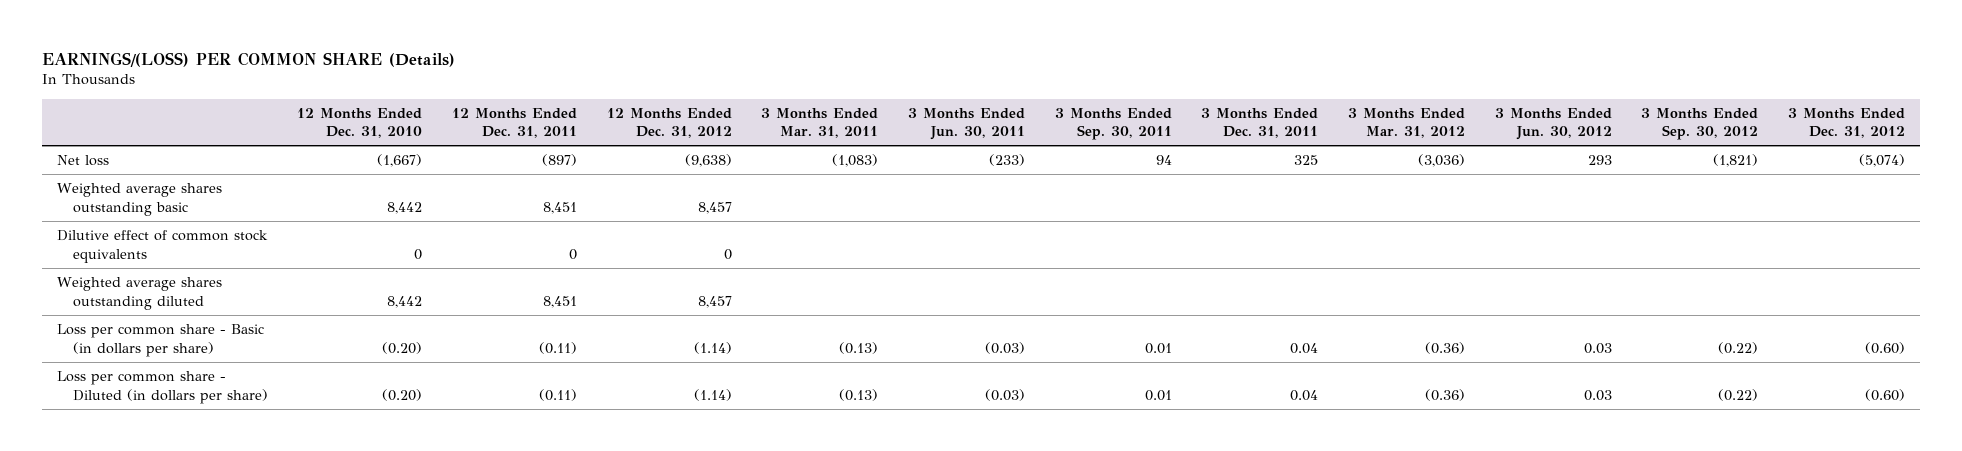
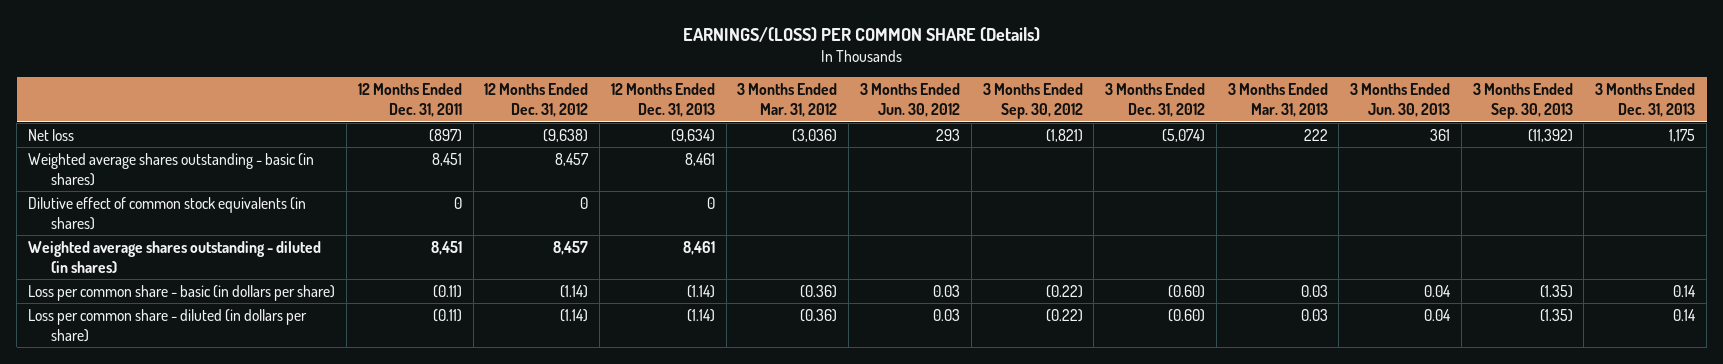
- | 12 Months Ended Dec. 31, 2010 | 12 Months Ended Dec. 31, 2011 | 12 Months Ended Dec. 31, 2012 | 3 Months Ended Mar. 31, 2011 | 3 Months Ended Jun. 30, 2011 | 3 Months Ended Sep. 30, 2011 | 3 Months Ended Dec. 31, 2011 | 3 Months Ended Mar. 31, 2012 | 3 Months Ended Jun. 30, 2012 | 3 Months Ended Sep. 30, 2012 | 3 Months Ended Dec. 31, 2012
+ | 12 Months Ended Dec. 31, 2011 | 12 Months Ended Dec. 31, 2012 | 12 Months Ended Dec. 31, 2013 | 3 Months Ended Mar. 31, 2012 | 3 Months Ended Jun. 30, 2012 | 3 Months Ended Sep. 30, 2012 | 3 Months Ended Dec. 31, 2012 | 3 Months Ended Mar. 31, 2013 | 3 Months Ended Jun. 30, 2013 | 3 Months Ended Sep. 30, 2013 | 3 Months Ended Dec. 31, 2013
- Weighted average shares outstanding basic | 8,442 | 8,451 | 8,457 | | | | | | | |
- Dilutive effect of common stock equivalents | 0 | 0 | 0 | | | | | | | |
- Weighted average shares outstanding diluted | 8,442 | 8,451 | 8,457 | | | | | | | |
- Loss per common share - Basic (in dollars per share) | (0.20) | (0.11) | (1.14) | (0.13) | (0.03) | 0.01 | 0.04 | (0.36) | 0.03 | (0.22) | (0.60)
- Loss per common share - Diluted (in dollars per share) | (0.20) | (0.11) | (1.14) | (0.13) | (0.03) | 0.01 | 0.04 | (0.36) | 0.03 | (0.22) | (0.60)
+ Weighted average shares outstanding - basic (in shares) | 8,451 | 8,457 | 8,461 | | | | | | | |
+ Dilutive effect of common stock equivalents (in shares) | 0 | 0 | 0 | | | | | | | |
+ Weighted average shares outstanding - diluted (in shares) | 8,451 | 8,457 | 8,461 | | | | | | | |
+ Loss per common share - basic (in dollars per share) | (0.11) | (1.14) | (1.14) | (0.36) | 0.03 | (0.22) | (0.60) | 0.03 | 0.04 | (1.35) | 0.14
+ Loss per common share - diluted (in dollars per share) | (0.11) | (1.14) | (1.14) | (0.36) | 0.03 | (0.22) | (0.60) | 0.03 | 0.04 | (1.35) | 0.14

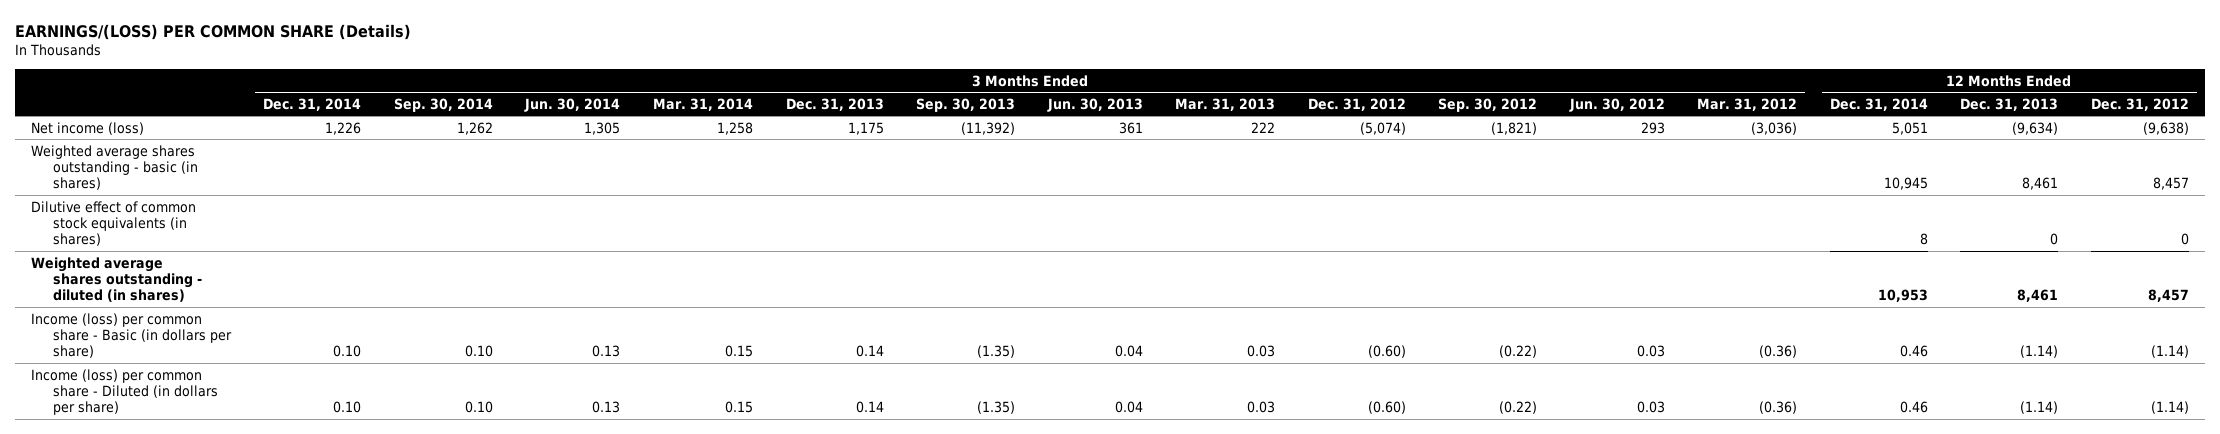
- | 12 Months Ended Dec. 31, 2011 | 12 Months Ended Dec. 31, 2012 | 12 Months Ended Dec. 31, 2013 | 3 Months Ended Mar. 31, 2012 | 3 Months Ended Jun. 30, 2012 | 3 Months Ended Sep. 30, 2012 | 3 Months Ended Dec. 31, 2012 | 3 Months Ended Mar. 31, 2013 | 3 Months Ended Jun. 30, 2013 | 3 Months Ended Sep. 30, 2013 | 3 Months Ended Dec. 31, 2013
+ | 3 Months Ended Dec. 31, 2014 | 3 Months Ended Sep. 30, 2014 | 3 Months Ended Jun. 30, 2014 | 3 Months Ended Mar. 31, 2014 | 3 Months Ended Dec. 31, 2013 | 3 Months Ended Sep. 30, 2013 | 3 Months Ended Jun. 30, 2013 | 3 Months Ended Mar. 31, 2013 | 3 Months Ended Dec. 31, 2012 | 3 Months Ended Sep. 30, 2012 | 3 Months Ended Jun. 30, 2012 | 3 Months Ended Mar. 31, 2012 | 12 Months Ended Dec. 31, 2014 | 12 Months Ended Dec. 31, 2013 | 12 Months Ended Dec. 31, 2012
- Net loss | (897) | (9,638) | (9,634) | (3,036) | 293 | (1,821) | (5,074) | 222 | 361 | (11,392) | 1,175
+ Net income (loss) | 1,226 | 1,262 | 1,305 | 1,258 | 1,175 | (11,392) | 361 | 222 | (5,074) | (1,821) | 293 | (3,036) | 5,051 | (9,634) | (9,638)
- Loss per common share - basic (in dollars per share) | (0.11) | (1.14) | (1.14) | (0.36) | 0.03 | (0.22) | (0.60) | 0.03 | 0.04 | (1.35) | 0.14
- Loss per common share - diluted (in dollars per share) | (0.11) | (1.14) | (1.14) | (0.36) | 0.03 | (0.22) | (0.60) | 0.03 | 0.04 | (1.35) | 0.14
+ Income (loss) per common share - Basic (in dollars per share) | 0.10 | 0.10 | 0.13 | 0.15 | 0.14 | (1.35) | 0.04 | 0.03 | (0.60) | (0.22) | 0.03 | (0.36) | 0.46 | (1.14) | (1.14)
+ Income (loss) per common share - Diluted (in dollars per share) | 0.10 | 0.10 | 0.13 | 0.15 | 0.14 | (1.35) | 0.04 | 0.03 | (0.60) | (0.22) | 0.03 | (0.36) | 0.46 | (1.14) | (1.14)

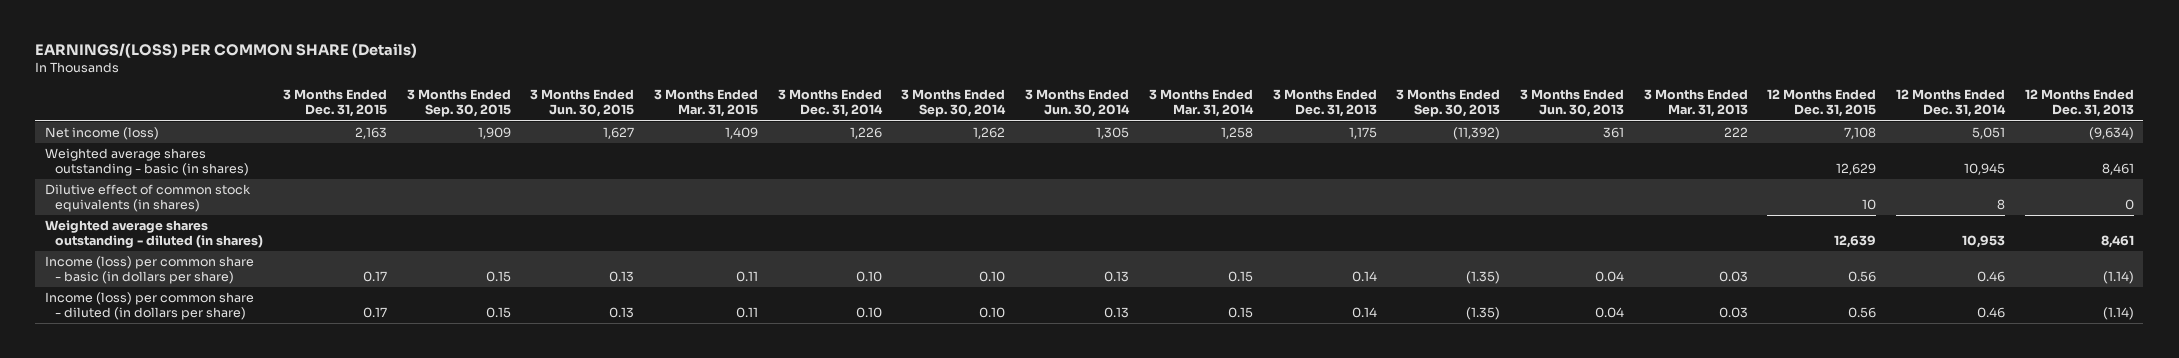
- | 3 Months Ended Dec. 31, 2014 | 3 Months Ended Sep. 30, 2014 | 3 Months Ended Jun. 30, 2014 | 3 Months Ended Mar. 31, 2014 | 3 Months Ended Dec. 31, 2013 | 3 Months Ended Sep. 30, 2013 | 3 Months Ended Jun. 30, 2013 | 3 Months Ended Mar. 31, 2013 | 3 Months Ended Dec. 31, 2012 | 3 Months Ended Sep. 30, 2012 | 3 Months Ended Jun. 30, 2012 | 3 Months Ended Mar. 31, 2012 | 12 Months Ended Dec. 31, 2014 | 12 Months Ended Dec. 31, 2013 | 12 Months Ended Dec. 31, 2012
+ | 3 Months Ended Dec. 31, 2015 | 3 Months Ended Sep. 30, 2015 | 3 Months Ended Jun. 30, 2015 | 3 Months Ended Mar. 31, 2015 | 3 Months Ended Dec. 31, 2014 | 3 Months Ended Sep. 30, 2014 | 3 Months Ended Jun. 30, 2014 | 3 Months Ended Mar. 31, 2014 | 3 Months Ended Dec. 31, 2013 | 3 Months Ended Sep. 30, 2013 | 3 Months Ended Jun. 30, 2013 | 3 Months Ended Mar. 31, 2013 | 12 Months Ended Dec. 31, 2015 | 12 Months Ended Dec. 31, 2014 | 12 Months Ended Dec. 31, 2013
- Income (loss) per common share - Basic (in dollars per share) | 0.10 | 0.10 | 0.13 | 0.15 | 0.14 | (1.35) | 0.04 | 0.03 | (0.60) | (0.22) | 0.03 | (0.36) | 0.46 | (1.14) | (1.14)
- Income (loss) per common share - Diluted (in dollars per share) | 0.10 | 0.10 | 0.13 | 0.15 | 0.14 | (1.35) | 0.04 | 0.03 | (0.60) | (0.22) | 0.03 | (0.36) | 0.46 | (1.14) | (1.14)
+ Income (loss) per common share - basic (in dollars per share) | 0.17 | 0.15 | 0.13 | 0.11 | 0.10 | 0.10 | 0.13 | 0.15 | 0.14 | (1.35) | 0.04 | 0.03 | 0.56 | 0.46 | (1.14)
+ Income (loss) per common share - diluted (in dollars per share) | 0.17 | 0.15 | 0.13 | 0.11 | 0.10 | 0.10 | 0.13 | 0.15 | 0.14 | (1.35) | 0.04 | 0.03 | 0.56 | 0.46 | (1.14)

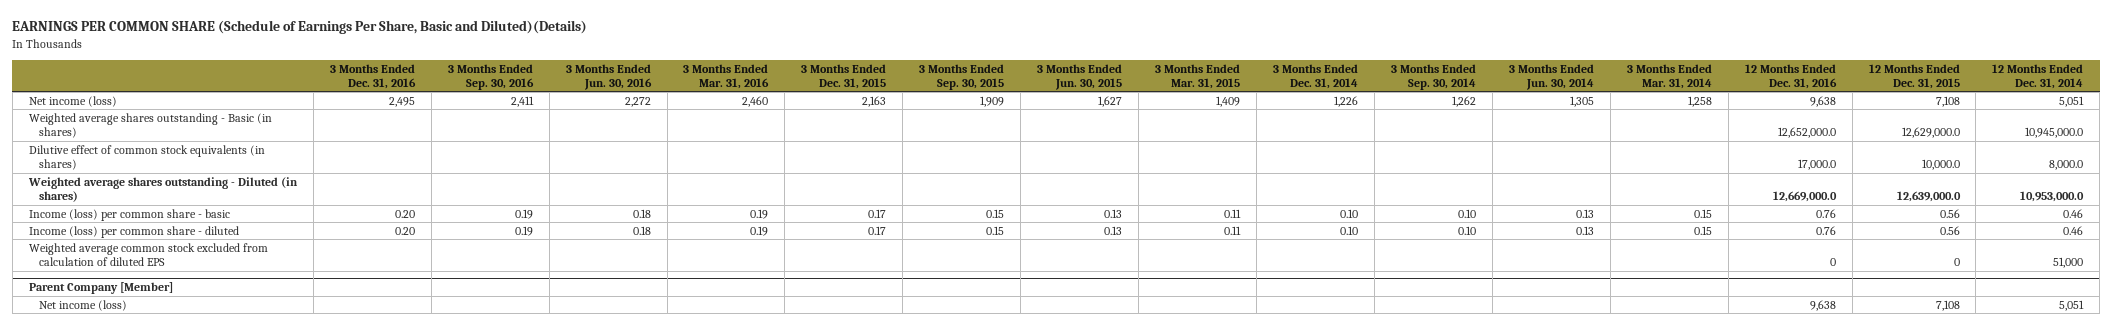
- EARNINGS/(LOSS) PER COMMON SHARE (Details)
+ EARNINGS PER COMMON SHARE (Schedule of Earnings Per Share, Basic and Diluted)(Details)
- | 3 Months Ended Dec. 31, 2015 | 3 Months Ended Sep. 30, 2015 | 3 Months Ended Jun. 30, 2015 | 3 Months Ended Mar. 31, 2015 | 3 Months Ended Dec. 31, 2014 | 3 Months Ended Sep. 30, 2014 | 3 Months Ended Jun. 30, 2014 | 3 Months Ended Mar. 31, 2014 | 3 Months Ended Dec. 31, 2013 | 3 Months Ended Sep. 30, 2013 | 3 Months Ended Jun. 30, 2013 | 3 Months Ended Mar. 31, 2013 | 12 Months Ended Dec. 31, 2015 | 12 Months Ended Dec. 31, 2014 | 12 Months Ended Dec. 31, 2013
+ | 3 Months Ended Dec. 31, 2016 | 3 Months Ended Sep. 30, 2016 | 3 Months Ended Jun. 30, 2016 | 3 Months Ended Mar. 31, 2016 | 3 Months Ended Dec. 31, 2015 | 3 Months Ended Sep. 30, 2015 | 3 Months Ended Jun. 30, 2015 | 3 Months Ended Mar. 31, 2015 | 3 Months Ended Dec. 31, 2014 | 3 Months Ended Sep. 30, 2014 | 3 Months Ended Jun. 30, 2014 | 3 Months Ended Mar. 31, 2014 | 12 Months Ended Dec. 31, 2016 | 12 Months Ended Dec. 31, 2015 | 12 Months Ended Dec. 31, 2014
- Weighted average shares outstanding - basic (in shares) | | | | | | | | | | | | | 12,629 | 10,945 | 8,461
- Dilutive effect of common stock equivalents (in shares) | | | | | | | | | | | | | 10 | 8 | 0
- Weighted average shares outstanding - diluted (in shares) | | | | | | | | | | | | | 12,639 | 10,953 | 8,461
- Income (loss) per common share - basic (in dollars per share) | 0.17 | 0.15 | 0.13 | 0.11 | 0.10 | 0.10 | 0.13 | 0.15 | 0.14 | (1.35) | 0.04 | 0.03 | 0.56 | 0.46 | (1.14)
- Income (loss) per common share - diluted (in dollars per share) | 0.17 | 0.15 | 0.13 | 0.11 | 0.10 | 0.10 | 0.13 | 0.15 | 0.14 | (1.35) | 0.04 | 0.03 | 0.56 | 0.46 | (1.14)
+ Weighted average shares outstanding - Basic (in shares) | | | | | | | | | | | | | 12,652,000.0 | 12,629,000.0 | 10,945,000.0
+ Dilutive effect of common stock equivalents (in shares) | | | | | | | | | | | | | 17,000.0 | 10,000.0 | 8,000.0
+ Weighted average shares outstanding - Diluted (in shares) | | | | | | | | | | | | | 12,669,000.0 | 12,639,000.0 | 10,953,000.0
+ Income (loss) per common share - basic | 0.20 | 0.19 | 0.18 | 0.19 | 0.17 | 0.15 | 0.13 | 0.11 | 0.10 | 0.10 | 0.13 | 0.15 | 0.76 | 0.56 | 0.46
+ Income (loss) per common share - diluted | 0.20 | 0.19 | 0.18 | 0.19 | 0.17 | 0.15 | 0.13 | 0.11 | 0.10 | 0.10 | 0.13 | 0.15 | 0.76 | 0.56 | 0.46
+ Weighted average common stock excluded from calculation of diluted EPS | | | | | | | | | | | | | 0 | 0 | 51,000
+ Parent Company [Member]
+ Net income (loss) | | | | | | | | | | | | | 9,638 | 7,108 | 5,051

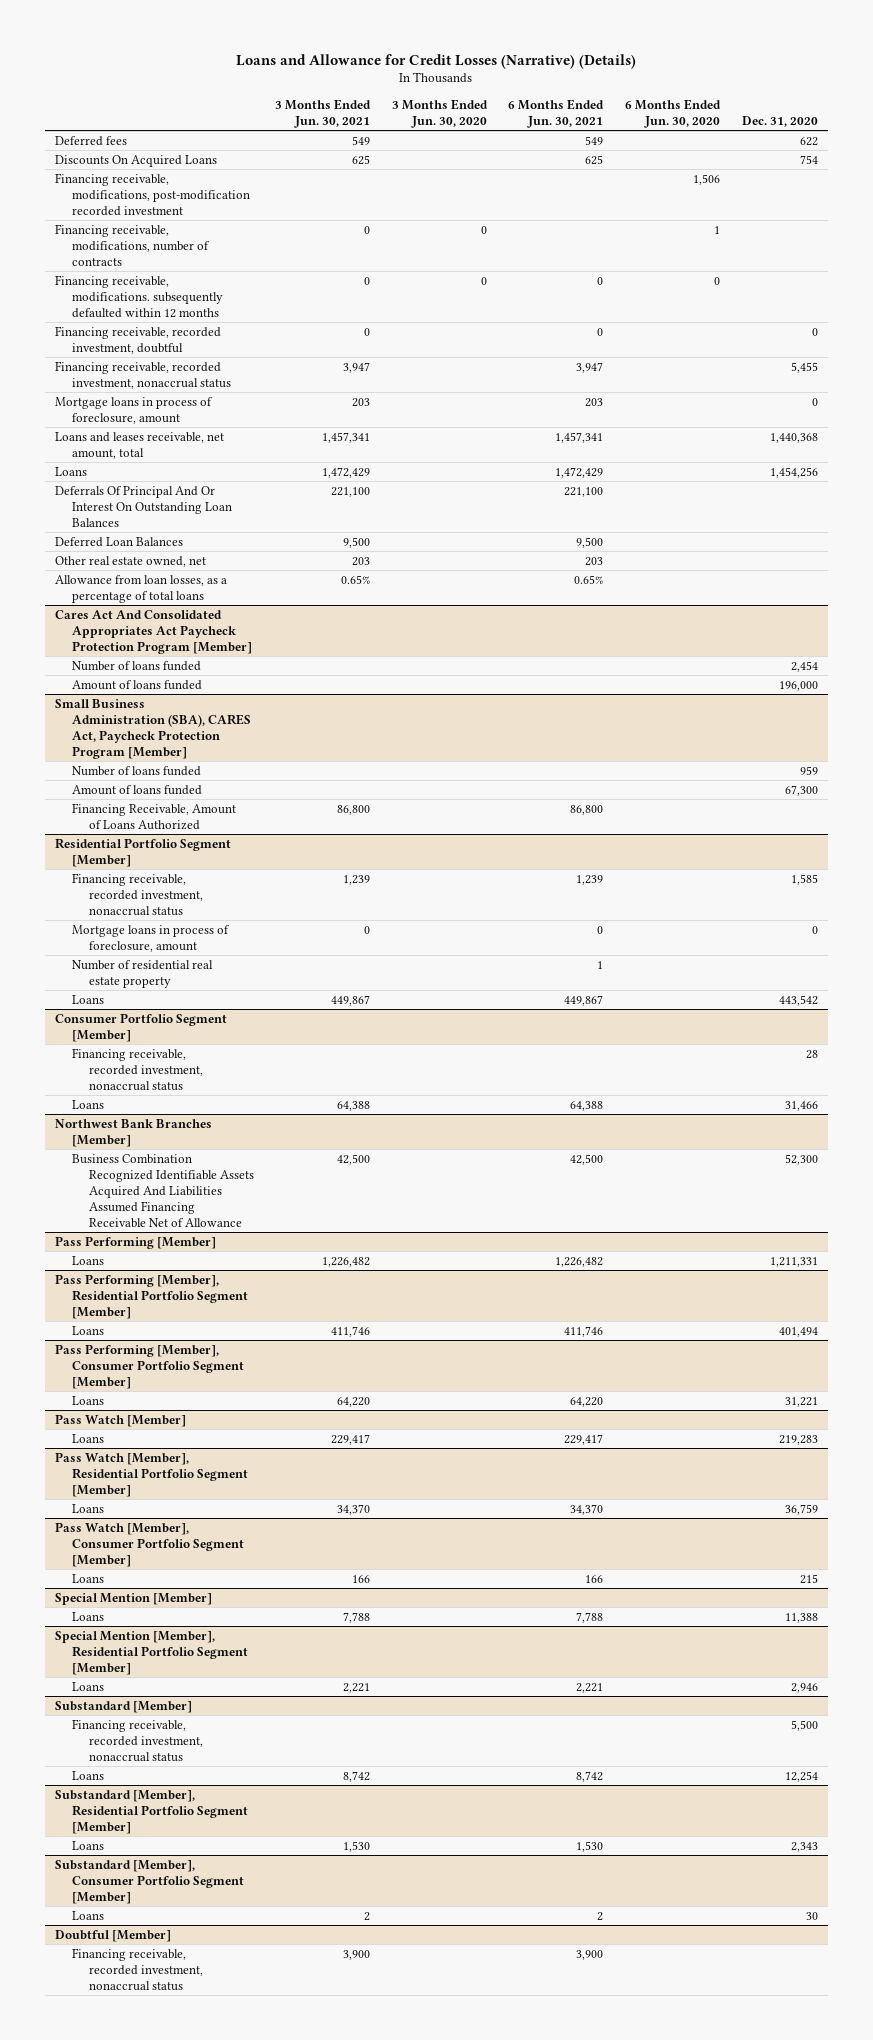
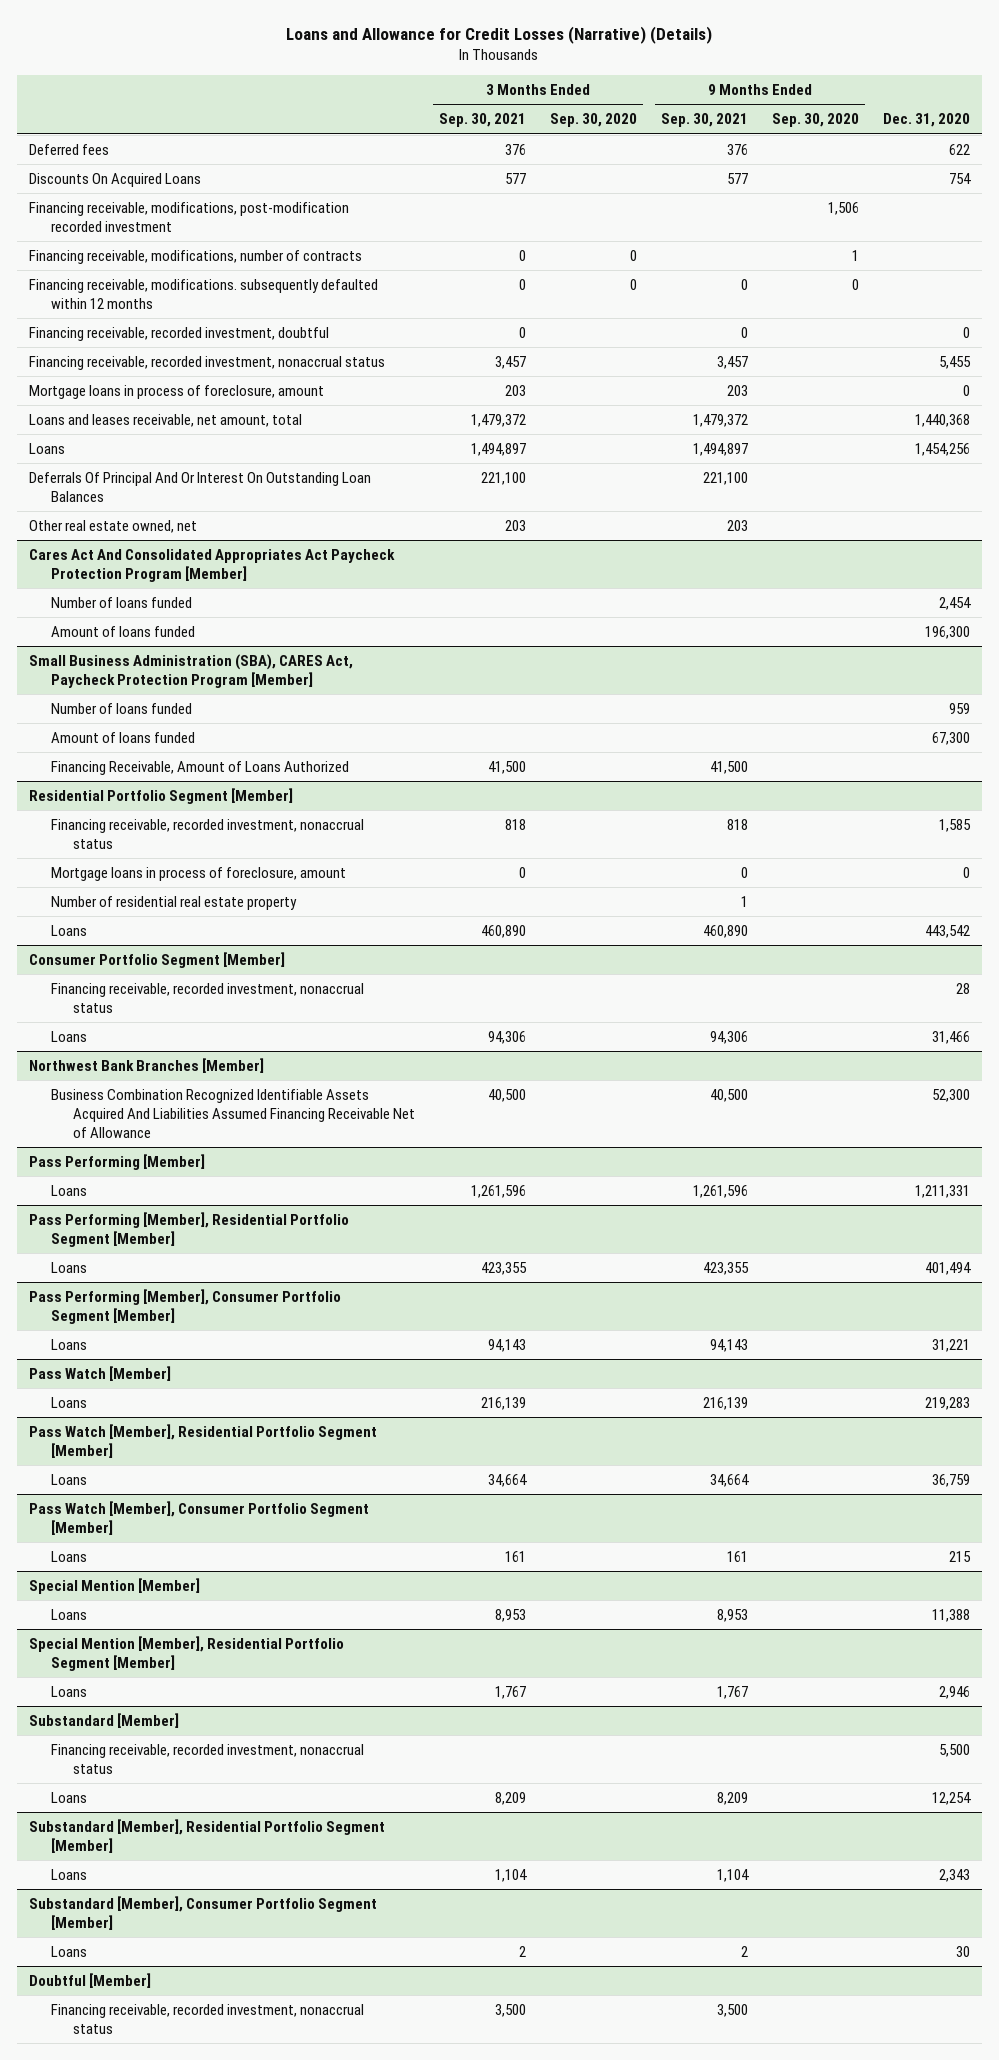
- | 3 Months Ended Jun. 30, 2021 | 3 Months Ended Jun. 30, 2020 | 6 Months Ended Jun. 30, 2021 | 6 Months Ended Jun. 30, 2020 | Dec. 31, 2020
+ | 3 Months Ended Sep. 30, 2021 | 3 Months Ended Sep. 30, 2020 | 9 Months Ended Sep. 30, 2021 | 9 Months Ended Sep. 30, 2020 | Dec. 31, 2020
- Deferred Loan Balances | 9,500 | | 9,500 | |
- Allowance from loan losses, as a percentage of total loans | 0.65% | | 0.65% | |
@ Cares Act And Consolidated Appropriates Act Paycheck Protection Program [Member]
- Amount of loans funded | | | | | 196,000
+ Amount of loans funded | | | | | 196,300

